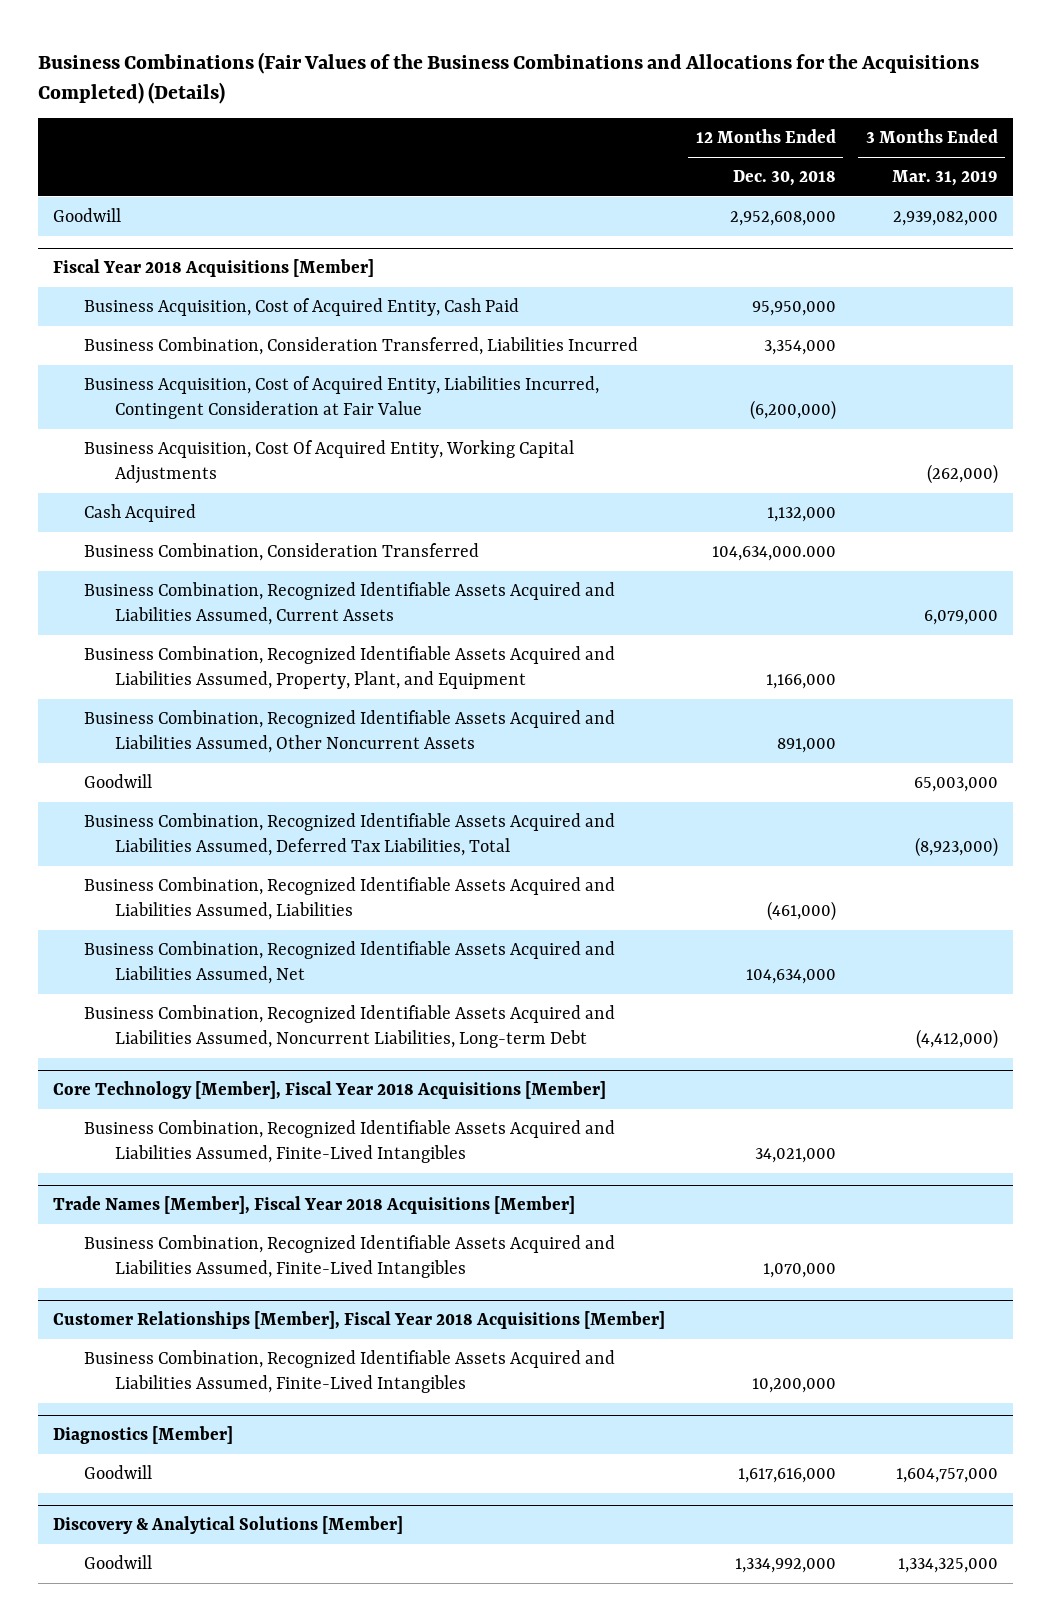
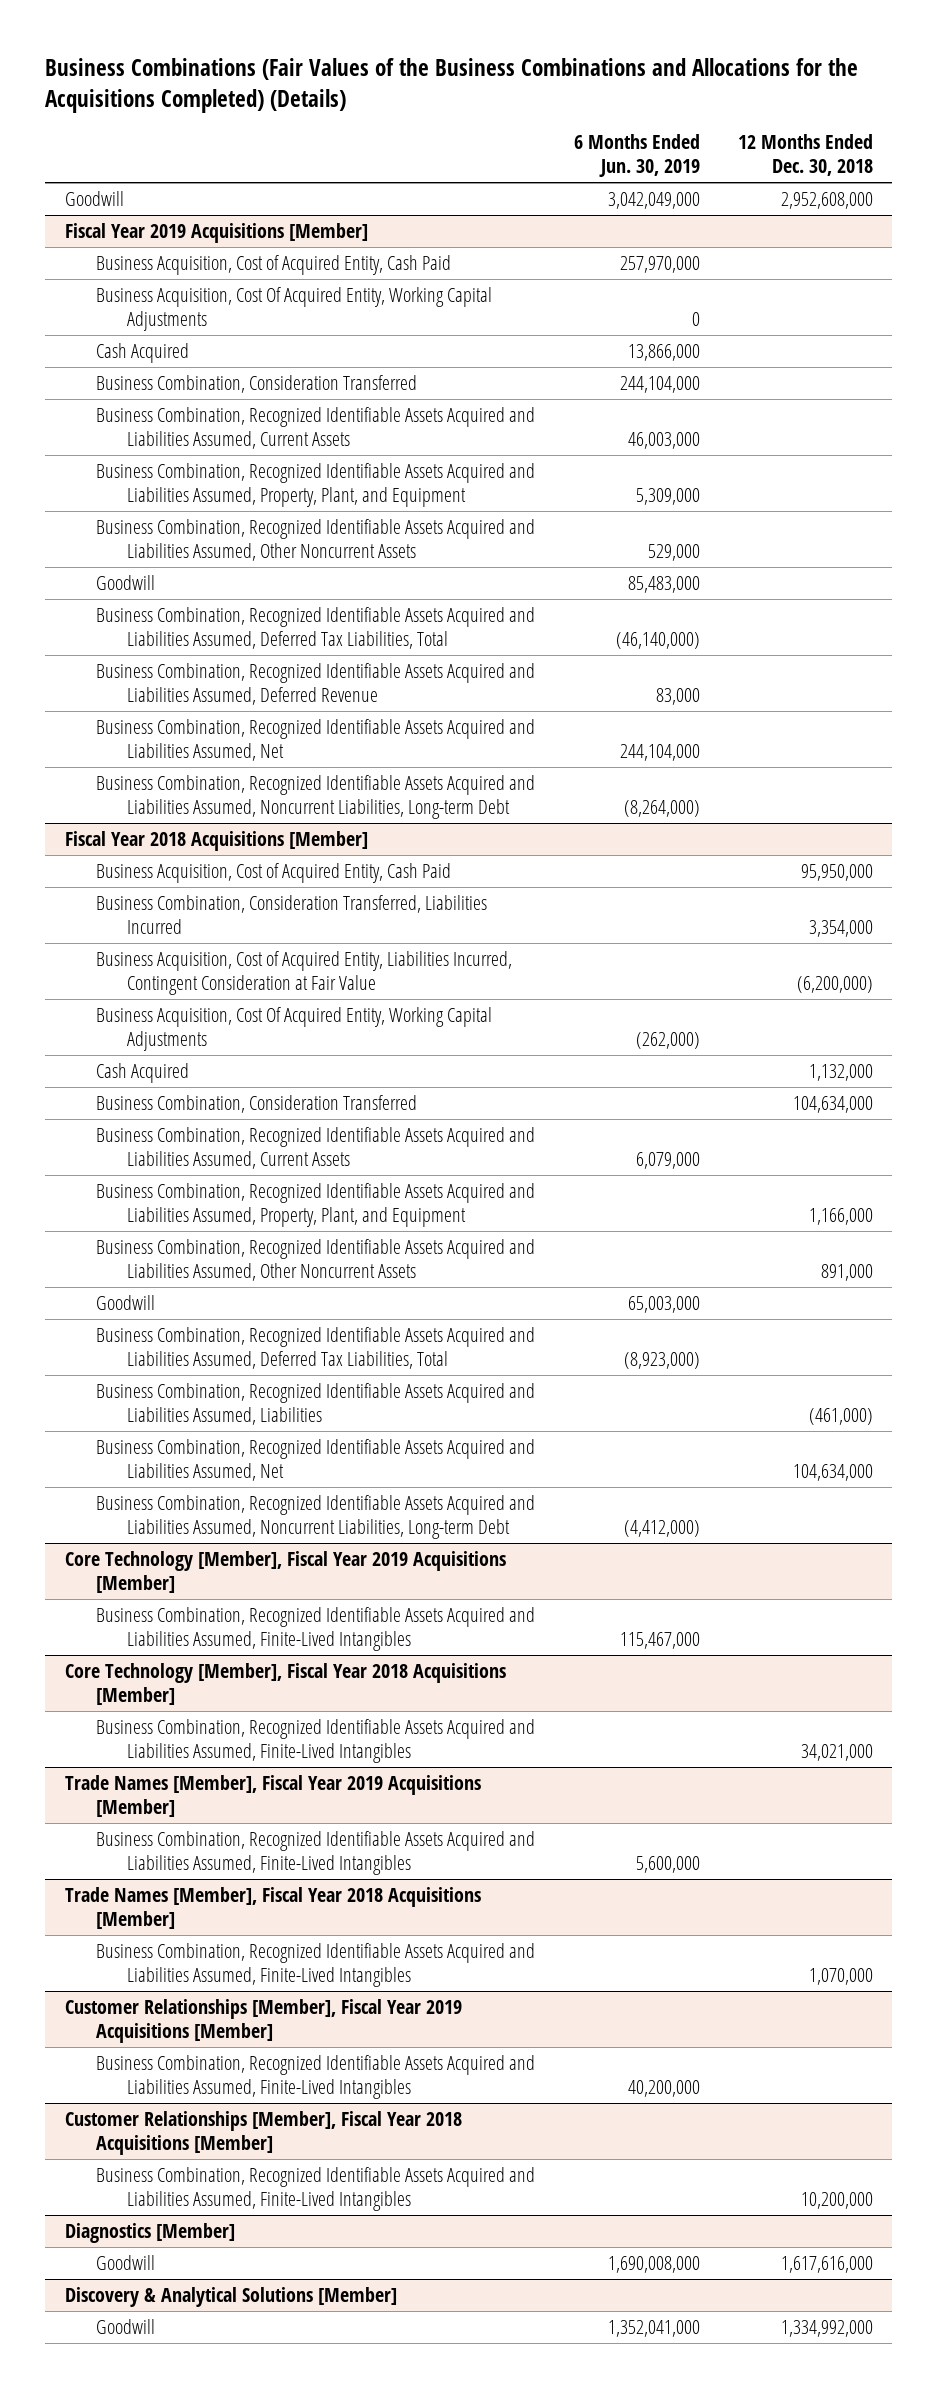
- | 12 Months Ended Dec. 30, 2018 | 3 Months Ended Mar. 31, 2019
+ | 6 Months Ended Jun. 30, 2019 | 12 Months Ended Dec. 30, 2018
+ Fiscal Year 2019 Acquisitions [Member]
+ Business Acquisition, Cost of Acquired Entity, Cash Paid | 257,970,000 |
+ Business Acquisition, Cost Of Acquired Entity, Working Capital Adjustments | 0 |
+ Cash Acquired | 13,866,000 |
+ Business Combination, Consideration Transferred | 244,104,000 |
+ Business Combination, Recognized Identifiable Assets Acquired and Liabilities Assumed, Current Assets | 46,003,000 |
+ Business Combination, Recognized Identifiable Assets Acquired and Liabilities Assumed, Property, Plant, and Equipment | 5,309,000 |
+ Business Combination, Recognized Identifiable Assets Acquired and Liabilities Assumed, Other Noncurrent Assets | 529,000 |
+ Goodwill | 85,483,000 |
+ Business Combination, Recognized Identifiable Assets Acquired and Liabilities Assumed, Deferred Tax Liabilities, Total | (46,140,000) |
+ Business Combination, Recognized Identifiable Assets Acquired and Liabilities Assumed, Deferred Revenue | 83,000 |
+ Business Combination, Recognized Identifiable Assets Acquired and Liabilities Assumed, Net | 244,104,000 |
+ Business Combination, Recognized Identifiable Assets Acquired and Liabilities Assumed, Noncurrent Liabilities, Long-term Debt | (8,264,000) |
@ Fiscal Year 2018 Acquisitions [Member]
- Business Combination, Consideration Transferred | 104,634,000.000 |
+ Business Combination, Consideration Transferred | | 104,634,000
+ Core Technology [Member], Fiscal Year 2019 Acquisitions [Member]
+ Business Combination, Recognized Identifiable Assets Acquired and Liabilities Assumed, Finite-Lived Intangibles | 115,467,000 |
+ Trade Names [Member], Fiscal Year 2019 Acquisitions [Member]
+ Business Combination, Recognized Identifiable Assets Acquired and Liabilities Assumed, Finite-Lived Intangibles | 5,600,000 |
+ Customer Relationships [Member], Fiscal Year 2019 Acquisitions [Member]
+ Business Combination, Recognized Identifiable Assets Acquired and Liabilities Assumed, Finite-Lived Intangibles | 40,200,000 |

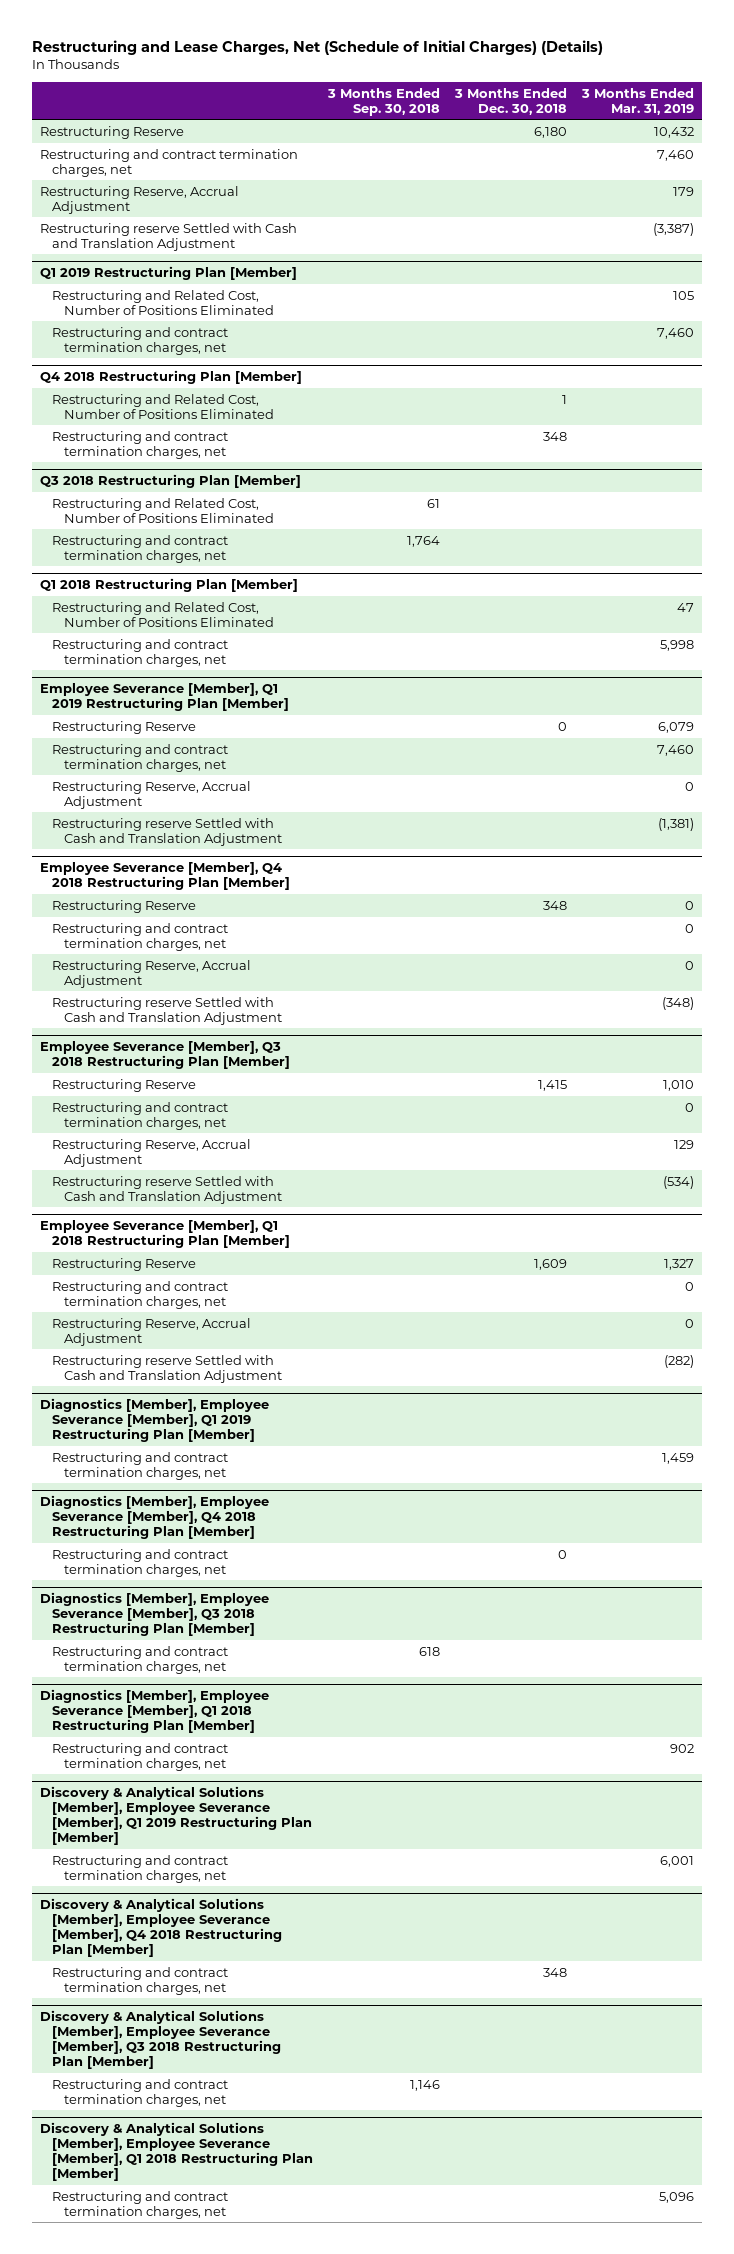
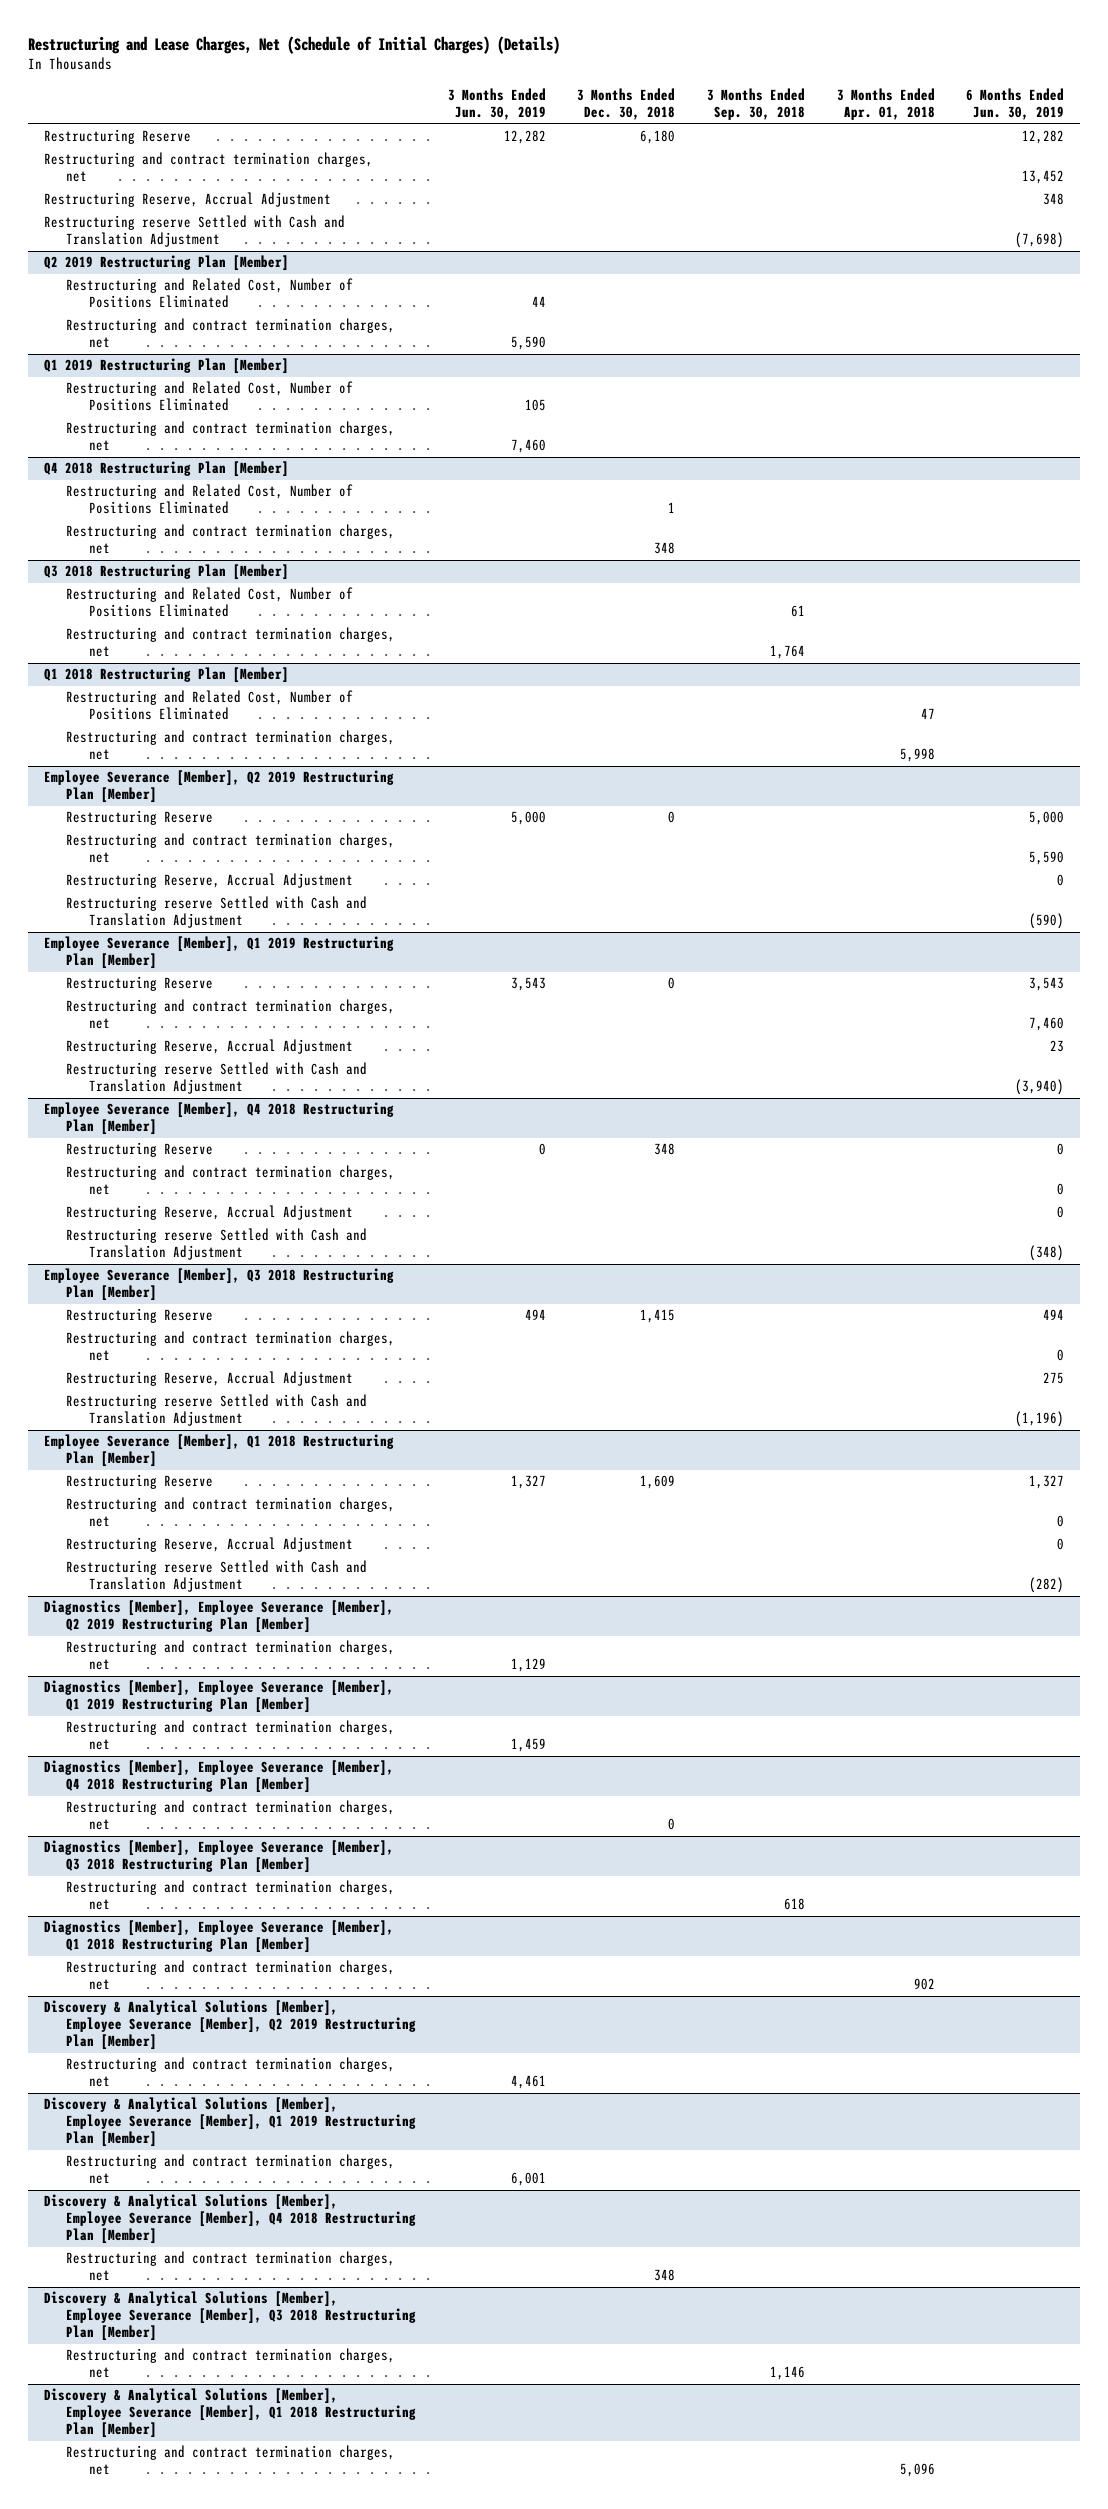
- | 3 Months Ended Sep. 30, 2018 | 3 Months Ended Dec. 30, 2018 | 3 Months Ended Mar. 31, 2019
+ | 3 Months Ended Jun. 30, 2019 | 3 Months Ended Dec. 30, 2018 | 3 Months Ended Sep. 30, 2018 | 3 Months Ended Apr. 01, 2018 | 6 Months Ended Jun. 30, 2019
+ Q2 2019 Restructuring Plan [Member]
+ Restructuring and Related Cost, Number of Positions Eliminated | 44 | | | |
+ Restructuring and contract termination charges, net | 5,590 | | | |
+ Employee Severance [Member], Q2 2019 Restructuring Plan [Member]
+ Restructuring Reserve | 5,000 | 0 | | | 5,000
+ Restructuring and contract termination charges, net | | | | | 5,590
+ Restructuring Reserve, Accrual Adjustment | | | | | 0
+ Restructuring reserve Settled with Cash and Translation Adjustment | | | | | (590)
+ Diagnostics [Member], Employee Severance [Member], Q2 2019 Restructuring Plan [Member]
+ Restructuring and contract termination charges, net | 1,129 | | | |
+ Discovery & Analytical Solutions [Member], Employee Severance [Member], Q2 2019 Restructuring Plan [Member]
+ Restructuring and contract termination charges, net | 4,461 | | | |

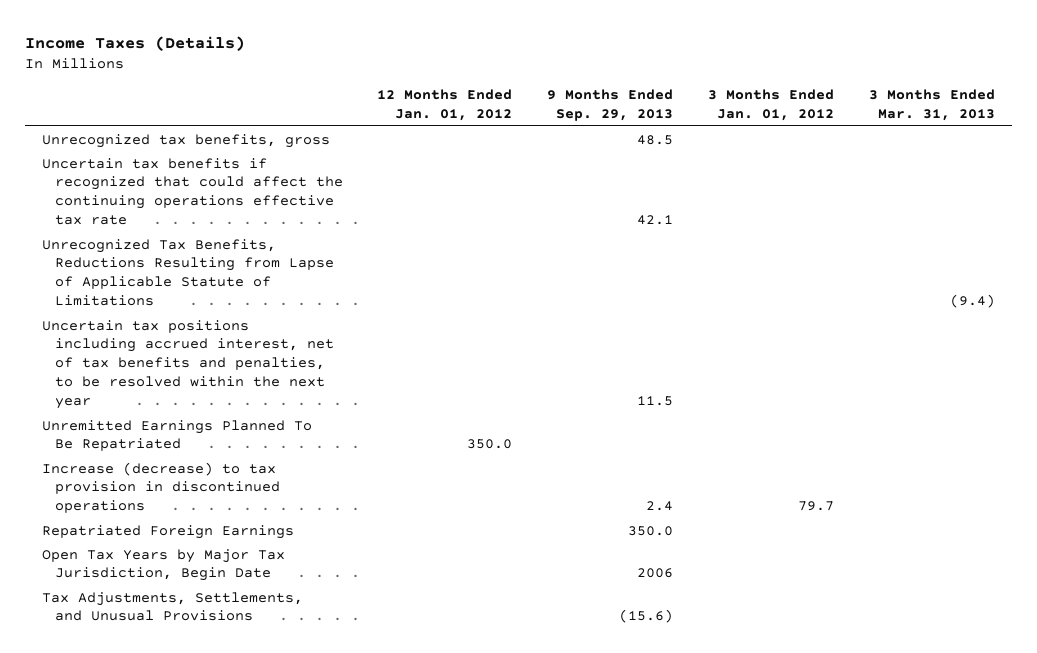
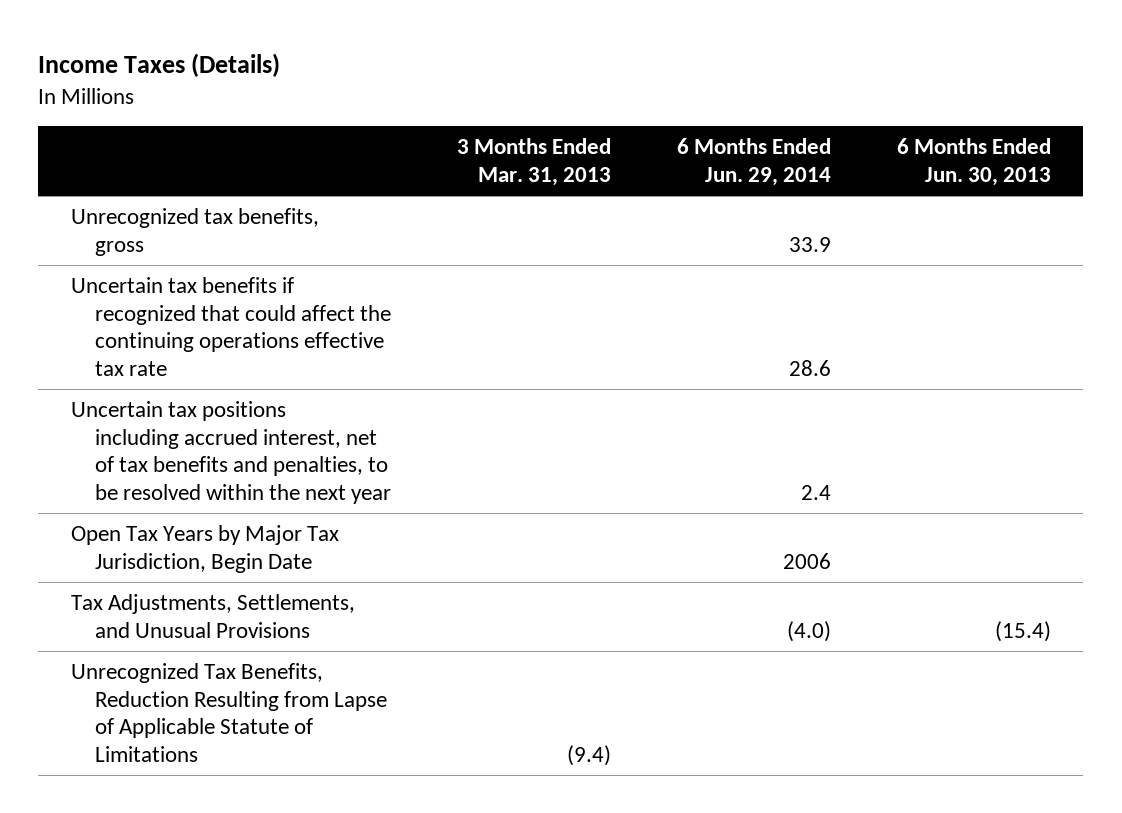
- | 12 Months Ended Jan. 01, 2012 | 9 Months Ended Sep. 29, 2013 | 3 Months Ended Jan. 01, 2012 | 3 Months Ended Mar. 31, 2013
+ | 3 Months Ended Mar. 31, 2013 | 6 Months Ended Jun. 29, 2014 | 6 Months Ended Jun. 30, 2013
- Unrecognized Tax Benefits, Reductions Resulting from Lapse of Applicable Statute of Limitations | | | | (9.4)
- Unremitted Earnings Planned To Be Repatriated | 350.0 | | |
- Increase (decrease) to tax provision in discontinued operations | | 2.4 | 79.7 |
- Repatriated Foreign Earnings | | 350.0 | |
+ Unrecognized Tax Benefits, Reduction Resulting from Lapse of Applicable Statute of Limitations | (9.4) | |

